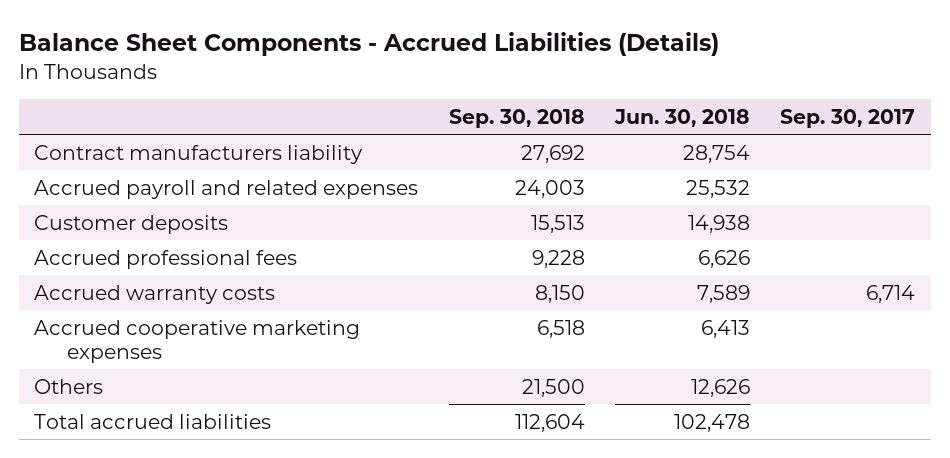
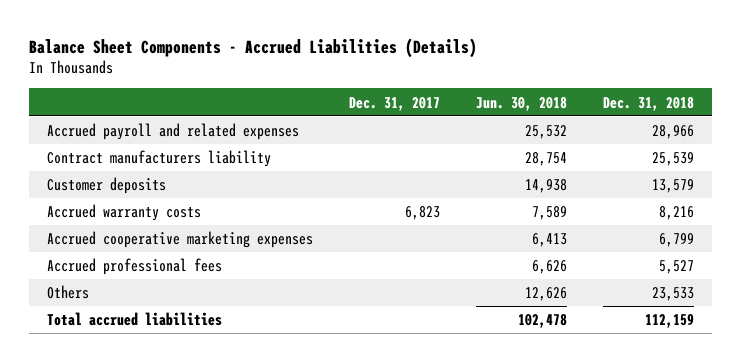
- | Sep. 30, 2018 | Jun. 30, 2018 | Sep. 30, 2017
+ | Dec. 31, 2017 | Jun. 30, 2018 | Dec. 31, 2018
moved down: Contract manufacturers liability | | 28,754 | 25,539
moved down: Accrued professional fees | | 6,626 | 5,527

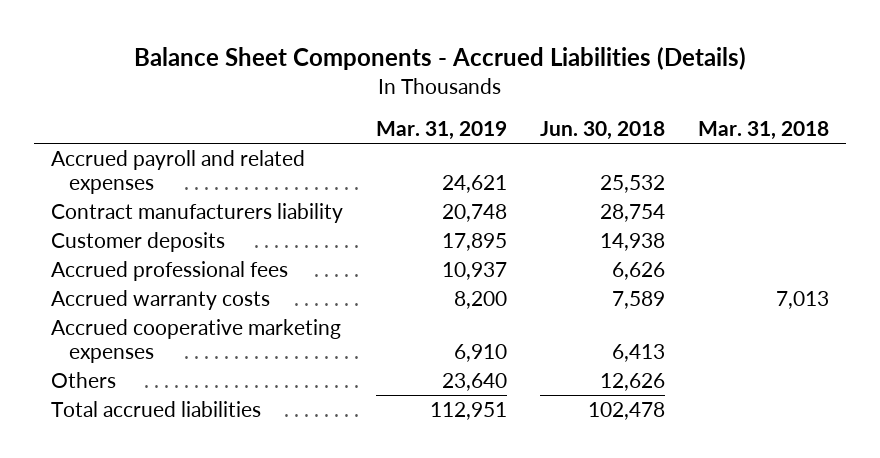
- | Dec. 31, 2017 | Jun. 30, 2018 | Dec. 31, 2018
+ | Mar. 31, 2019 | Jun. 30, 2018 | Mar. 31, 2018
moved up: Accrued professional fees | 10,937 | 6,626 |

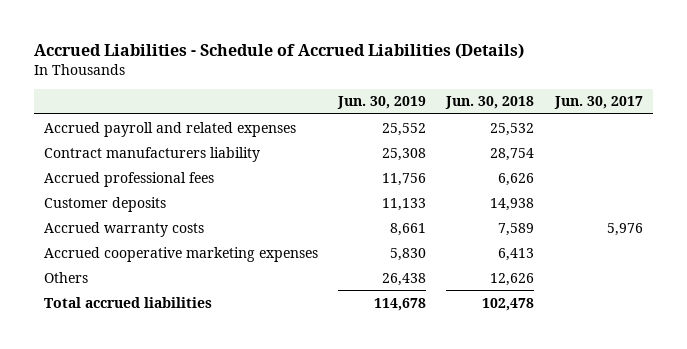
- Balance Sheet Components - Accrued Liabilities (Details)
+ Accrued Liabilities - Schedule of Accrued Liabilities (Details)
- | Mar. 31, 2019 | Jun. 30, 2018 | Mar. 31, 2018
+ | Jun. 30, 2019 | Jun. 30, 2018 | Jun. 30, 2017
moved down: Customer deposits | 11,133 | 14,938 |

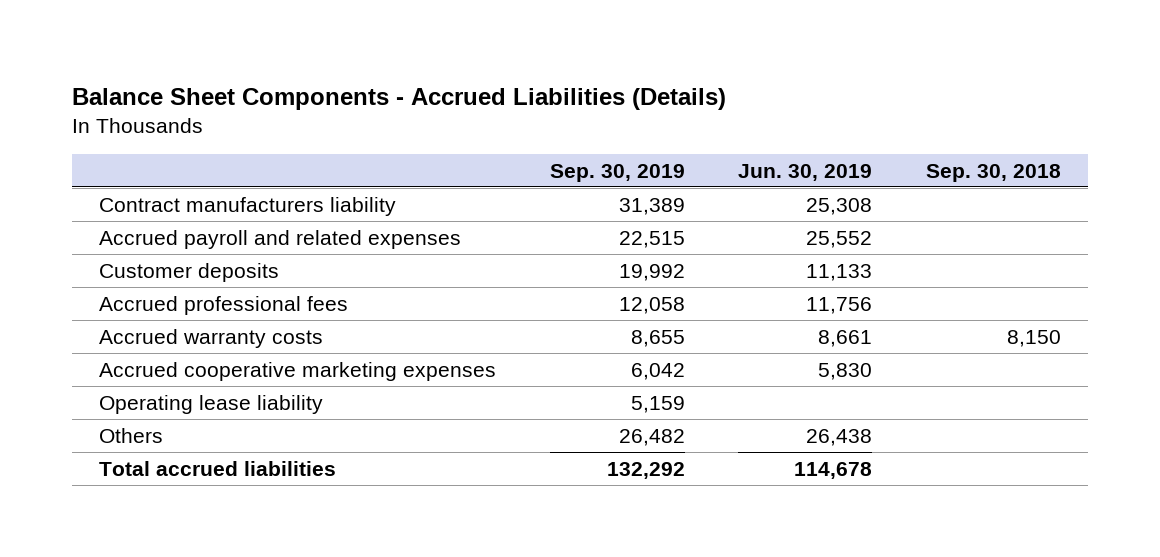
- Accrued Liabilities - Schedule of Accrued Liabilities (Details)
+ Balance Sheet Components - Accrued Liabilities (Details)
- | Jun. 30, 2019 | Jun. 30, 2018 | Jun. 30, 2017
+ | Sep. 30, 2019 | Jun. 30, 2019 | Sep. 30, 2018
moved down: Accrued payroll and related expenses | 22,515 | 25,552 |
moved down: Accrued professional fees | 12,058 | 11,756 |
+ Operating lease liability | 5,159 | |

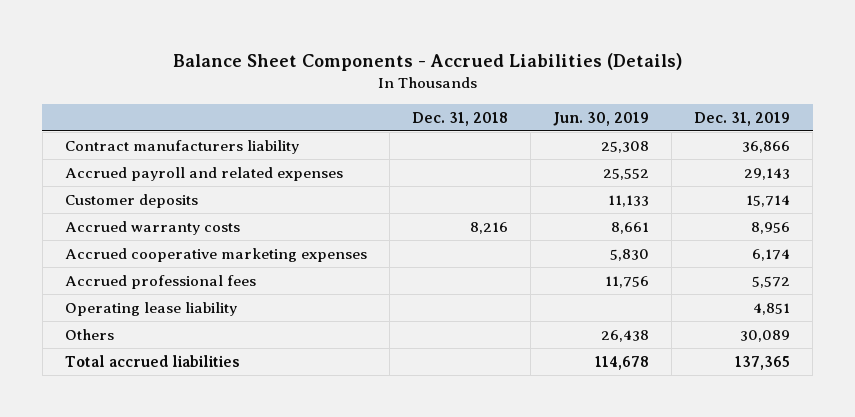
- | Sep. 30, 2019 | Jun. 30, 2019 | Sep. 30, 2018
+ | Dec. 31, 2018 | Jun. 30, 2019 | Dec. 31, 2019
moved down: Accrued professional fees | | 11,756 | 5,572

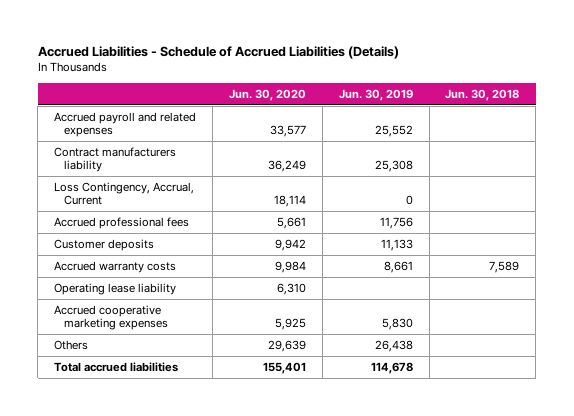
- Balance Sheet Components - Accrued Liabilities (Details)
+ Accrued Liabilities - Schedule of Accrued Liabilities (Details)
- | Dec. 31, 2018 | Jun. 30, 2019 | Dec. 31, 2019
+ | Jun. 30, 2020 | Jun. 30, 2019 | Jun. 30, 2018
moved down: Contract manufacturers liability | 36,249 | 25,308 |
+ Loss Contingency, Accrual, Current | 18,114 | 0 |
moved up: Accrued professional fees | 5,661 | 11,756 |
moved down: Accrued cooperative marketing expenses | 5,925 | 5,830 |

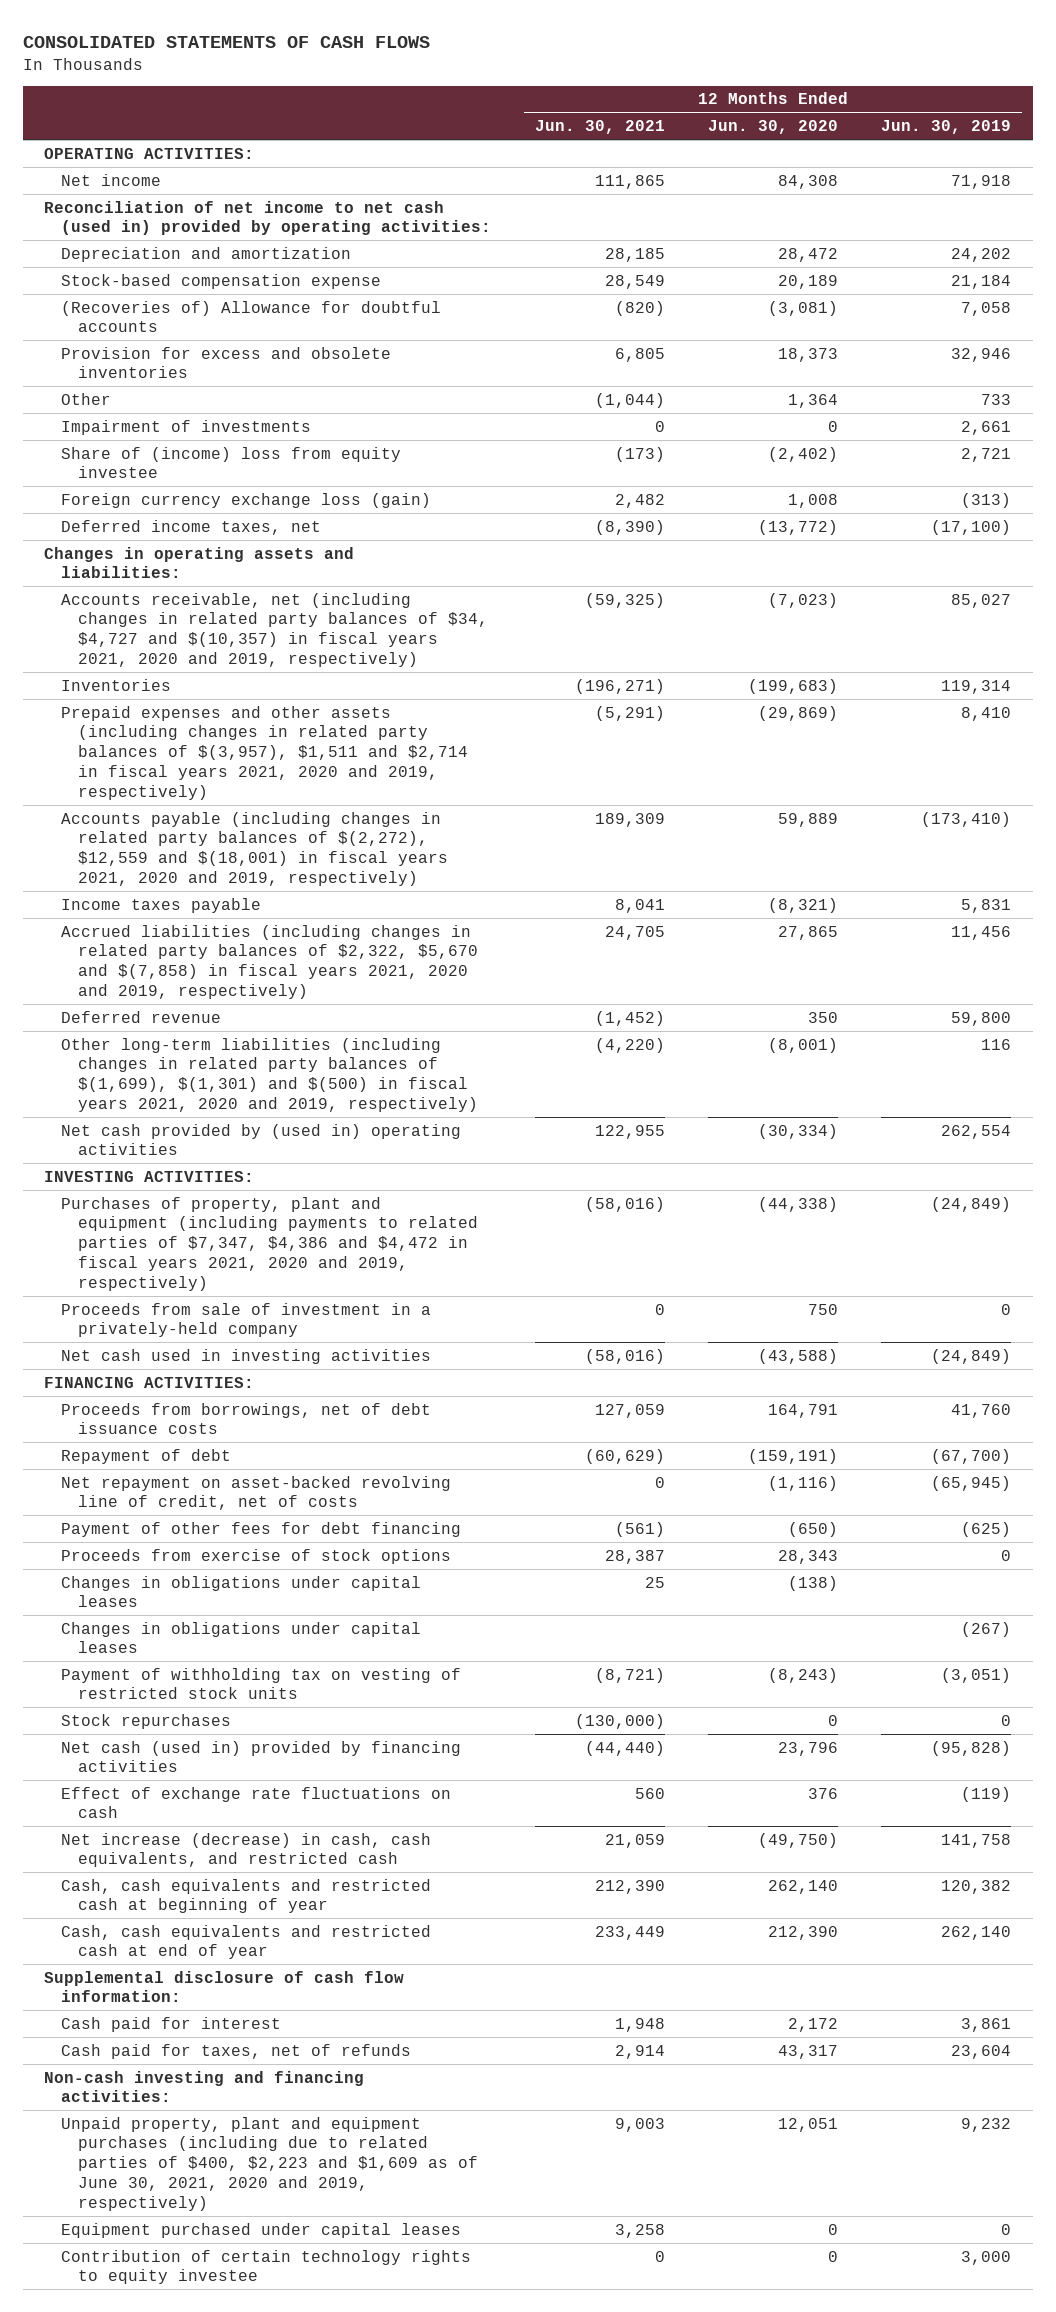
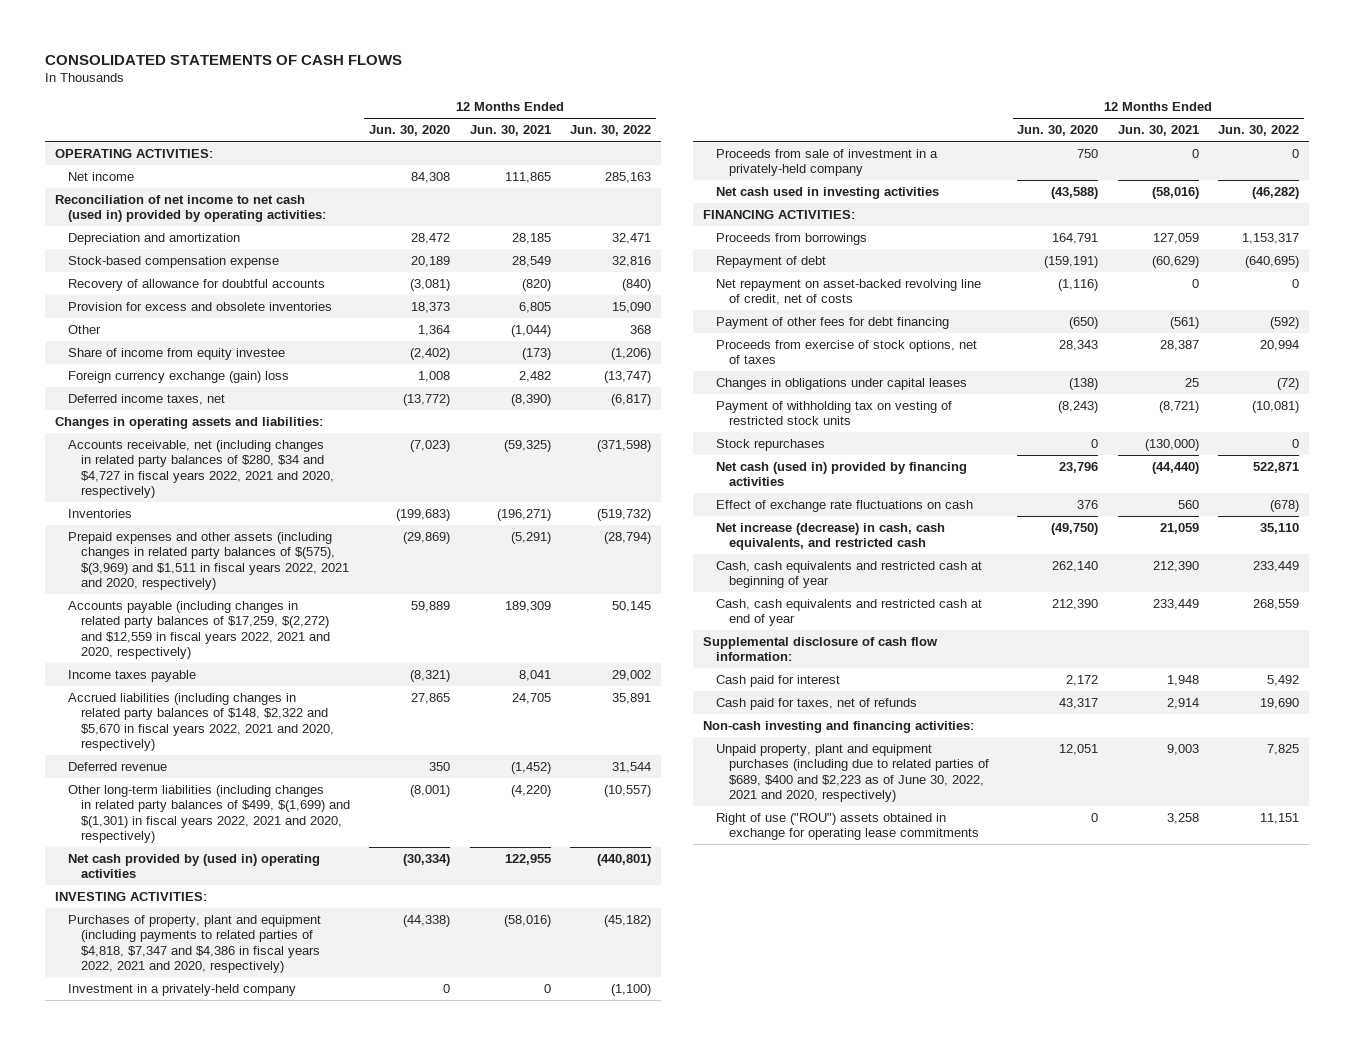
- | 12 Months Ended Jun. 30, 2021 | 12 Months Ended Jun. 30, 2020 | 12 Months Ended Jun. 30, 2019
+ | 12 Months Ended Jun. 30, 2020 | 12 Months Ended Jun. 30, 2021 | 12 Months Ended Jun. 30, 2022
- (Recoveries of) Allowance for doubtful accounts | (820) | (3,081) | 7,058
+ Recovery of allowance for doubtful accounts | (3,081) | (820) | (840)
- Impairment of investments | 0 | 0 | 2,661
- Share of (income) loss from equity investee | (173) | (2,402) | 2,721
- Foreign currency exchange loss (gain) | 2,482 | 1,008 | (313)
+ Share of income from equity investee | (2,402) | (173) | (1,206)
+ Foreign currency exchange (gain) loss | 1,008 | 2,482 | (13,747)
- Accounts receivable, net (including changes in related party balances of $34, $4,727 and $(10,357) in fiscal years 2021, 2020 and 2019, respectively) | (59,325) | (7,023) | 85,027
+ Accounts receivable, net (including changes in related party balances of $280, $34 and $4,727 in fiscal years 2022, 2021 and 2020, respectively) | (7,023) | (59,325) | (371,598)
- Prepaid expenses and other assets (including changes in related party balances of $(3,957), $1,511 and $2,714 in fiscal years 2021, 2020 and 2019, respectively) | (5,291) | (29,869) | 8,410
- Accounts payable (including changes in related party balances of $(2,272), $12,559 and $(18,001) in fiscal years 2021, 2020 and 2019, respectively) | 189,309 | 59,889 | (173,410)
+ Prepaid expenses and other assets (including changes in related party balances of $(575), $(3,969) and $1,511 in fiscal years 2022, 2021 and 2020, respectively) | (29,869) | (5,291) | (28,794)
+ Accounts payable (including changes in related party balances of $17,259, $(2,272) and $12,559 in fiscal years 2022, 2021 and 2020, respectively) | 59,889 | 189,309 | 50,145
- Accrued liabilities (including changes in related party balances of $2,322, $5,670 and $(7,858) in fiscal years 2021, 2020 and 2019, respectively) | 24,705 | 27,865 | 11,456
+ Accrued liabilities (including changes in related party balances of $148, $2,322 and $5,670 in fiscal years 2022, 2021 and 2020, respectively) | 27,865 | 24,705 | 35,891
- Other long-term liabilities (including changes in related party balances of $(1,699), $(1,301) and $(500) in fiscal years 2021, 2020 and 2019, respectively) | (4,220) | (8,001) | 116
+ Other long-term liabilities (including changes in related party balances of $499, $(1,699) and $(1,301) in fiscal years 2022, 2021 and 2020, respectively) | (8,001) | (4,220) | (10,557)
- Purchases of property, plant and equipment (including payments to related parties of $7,347, $4,386 and $4,472 in fiscal years 2021, 2020 and 2019, respectively) | (58,016) | (44,338) | (24,849)
+ Purchases of property, plant and equipment (including payments to related parties of $4,818, $7,347 and $4,386 in fiscal years 2022, 2021 and 2020, respectively) | (44,338) | (58,016) | (45,182)
+ Investment in a privately-held company | 0 | 0 | (1,100)
- Proceeds from borrowings, net of debt issuance costs | 127,059 | 164,791 | 41,760
+ Proceeds from borrowings | 164,791 | 127,059 | 1,153,317
- Proceeds from exercise of stock options | 28,387 | 28,343 | 0
+ Proceeds from exercise of stock options, net of taxes | 28,343 | 28,387 | 20,994
- Changes in obligations under capital leases | | | (267)
- Unpaid property, plant and equipment purchases (including due to related parties of $400, $2,223 and $1,609 as of June 30, 2021, 2020 and 2019, respectively) | 9,003 | 12,051 | 9,232
- Equipment purchased under capital leases | 3,258 | 0 | 0
- Contribution of certain technology rights to equity investee | 0 | 0 | 3,000
+ Unpaid property, plant and equipment purchases (including due to related parties of $689, $400 and $2,223 as of June 30, 2022, 2021 and 2020, respectively) | 12,051 | 9,003 | 7,825
+ Right of use ("ROU") assets obtained in exchange for operating lease commitments | 0 | 3,258 | 11,151

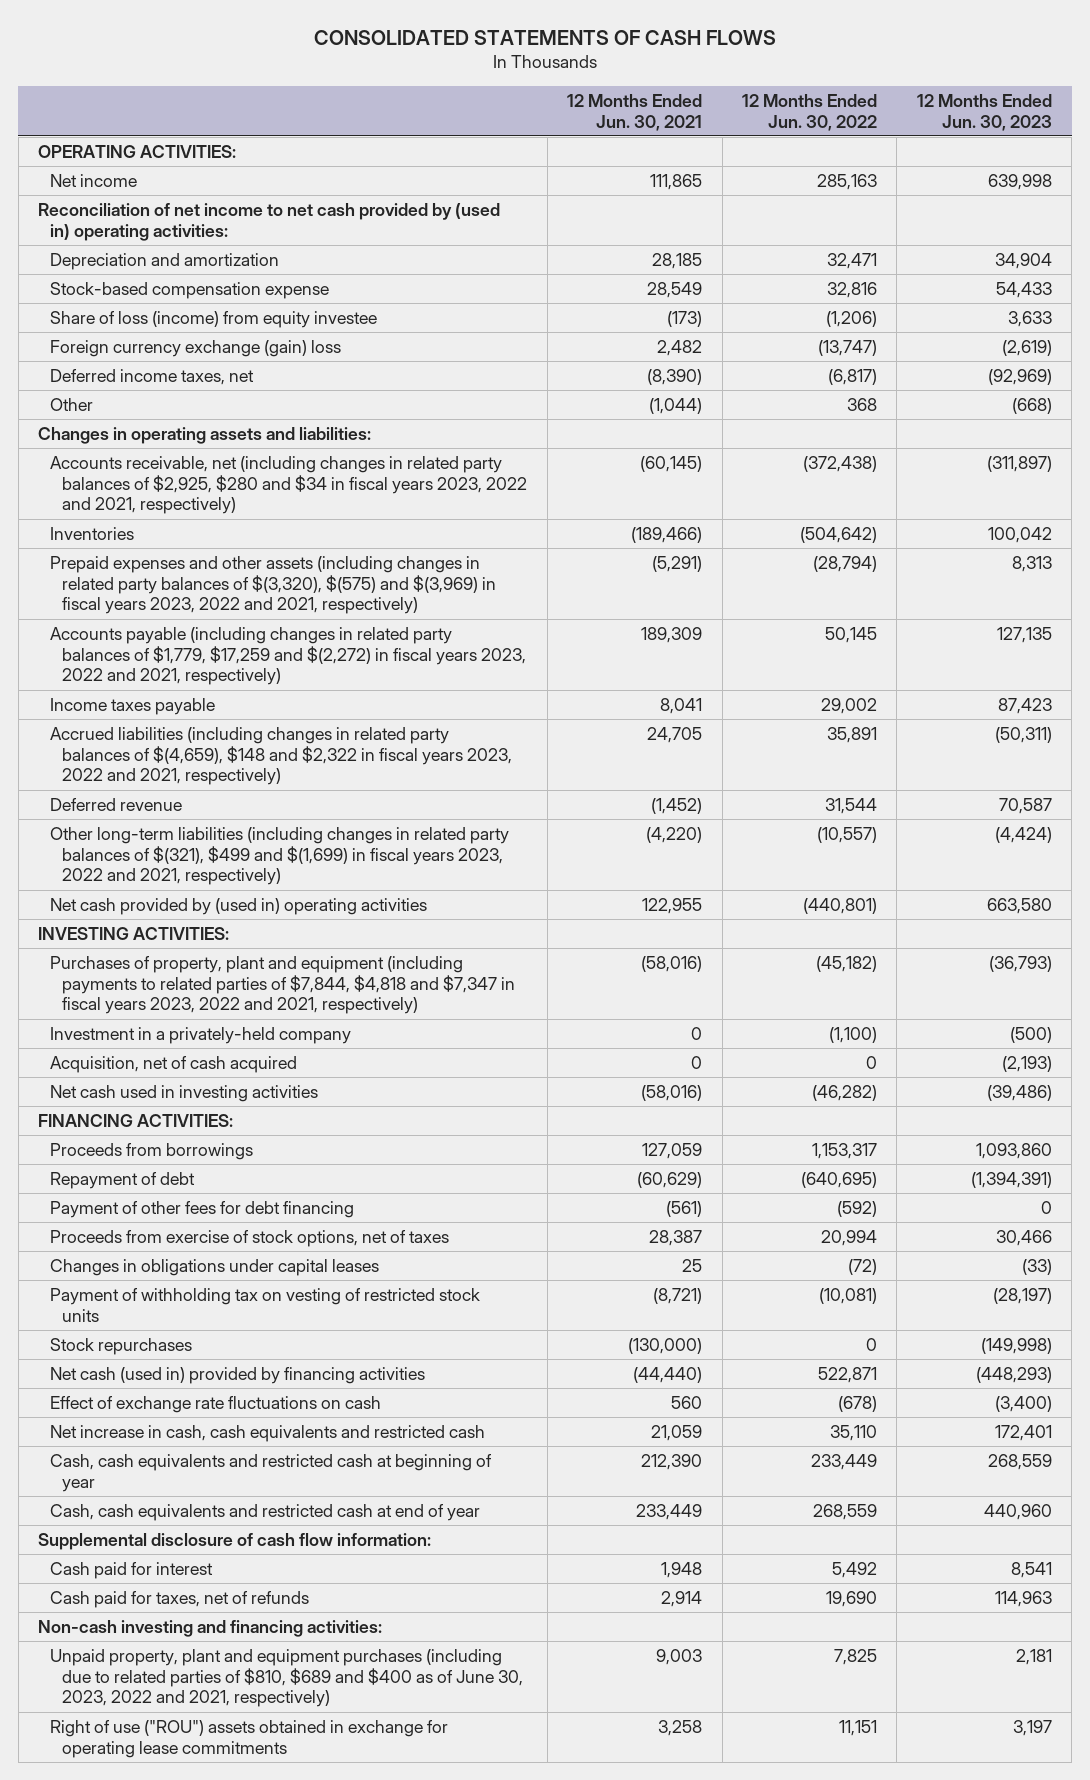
- | 12 Months Ended Jun. 30, 2020 | 12 Months Ended Jun. 30, 2021 | 12 Months Ended Jun. 30, 2022
+ | 12 Months Ended Jun. 30, 2021 | 12 Months Ended Jun. 30, 2022 | 12 Months Ended Jun. 30, 2023
- Reconciliation of net income to net cash (used in) provided by operating activities:
+ Reconciliation of net income to net cash provided by (used in) operating activities:
- Recovery of allowance for doubtful accounts | (3,081) | (820) | (840)
- Provision for excess and obsolete inventories | 18,373 | 6,805 | 15,090
- Share of income from equity investee | (2,402) | (173) | (1,206)
+ Share of loss (income) from equity investee | (173) | (1,206) | 3,633
moved down: Other | (1,044) | 368 | (668)
- Accounts receivable, net (including changes in related party balances of $280, $34 and $4,727 in fiscal years 2022, 2021 and 2020, respectively) | (7,023) | (59,325) | (371,598)
- Inventories | (199,683) | (196,271) | (519,732)
- Prepaid expenses and other assets (including changes in related party balances of $(575), $(3,969) and $1,511 in fiscal years 2022, 2021 and 2020, respectively) | (29,869) | (5,291) | (28,794)
- Accounts payable (including changes in related party balances of $17,259, $(2,272) and $12,559 in fiscal years 2022, 2021 and 2020, respectively) | 59,889 | 189,309 | 50,145
+ Accounts receivable, net (including changes in related party balances of $2,925, $280 and $34 in fiscal years 2023, 2022 and 2021, respectively) | (60,145) | (372,438) | (311,897)
+ Inventories | (189,466) | (504,642) | 100,042
+ Prepaid expenses and other assets (including changes in related party balances of $(3,320), $(575) and $(3,969) in fiscal years 2023, 2022 and 2021, respectively) | (5,291) | (28,794) | 8,313
+ Accounts payable (including changes in related party balances of $1,779, $17,259 and $(2,272) in fiscal years 2023, 2022 and 2021, respectively) | 189,309 | 50,145 | 127,135
- Accrued liabilities (including changes in related party balances of $148, $2,322 and $5,670 in fiscal years 2022, 2021 and 2020, respectively) | 27,865 | 24,705 | 35,891
+ Accrued liabilities (including changes in related party balances of $(4,659), $148 and $2,322 in fiscal years 2023, 2022 and 2021, respectively) | 24,705 | 35,891 | (50,311)
- Other long-term liabilities (including changes in related party balances of $499, $(1,699) and $(1,301) in fiscal years 2022, 2021 and 2020, respectively) | (8,001) | (4,220) | (10,557)
+ Other long-term liabilities (including changes in related party balances of $(321), $499 and $(1,699) in fiscal years 2023, 2022 and 2021, respectively) | (4,220) | (10,557) | (4,424)
- Purchases of property, plant and equipment (including payments to related parties of $4,818, $7,347 and $4,386 in fiscal years 2022, 2021 and 2020, respectively) | (44,338) | (58,016) | (45,182)
+ Purchases of property, plant and equipment (including payments to related parties of $7,844, $4,818 and $7,347 in fiscal years 2023, 2022 and 2021, respectively) | (58,016) | (45,182) | (36,793)
- Proceeds from sale of investment in a privately-held company | 750 | 0 | 0
+ Acquisition, net of cash acquired | 0 | 0 | (2,193)
- Net repayment on asset-backed revolving line of credit, net of costs | (1,116) | 0 | 0
- Net increase (decrease) in cash, cash equivalents, and restricted cash | (49,750) | 21,059 | 35,110
+ Net increase in cash, cash equivalents and restricted cash | 21,059 | 35,110 | 172,401
- Unpaid property, plant and equipment purchases (including due to related parties of $689, $400 and $2,223 as of June 30, 2022, 2021 and 2020, respectively) | 12,051 | 9,003 | 7,825
+ Unpaid property, plant and equipment purchases (including due to related parties of $810, $689 and $400 as of June 30, 2023, 2022 and 2021, respectively) | 9,003 | 7,825 | 2,181

